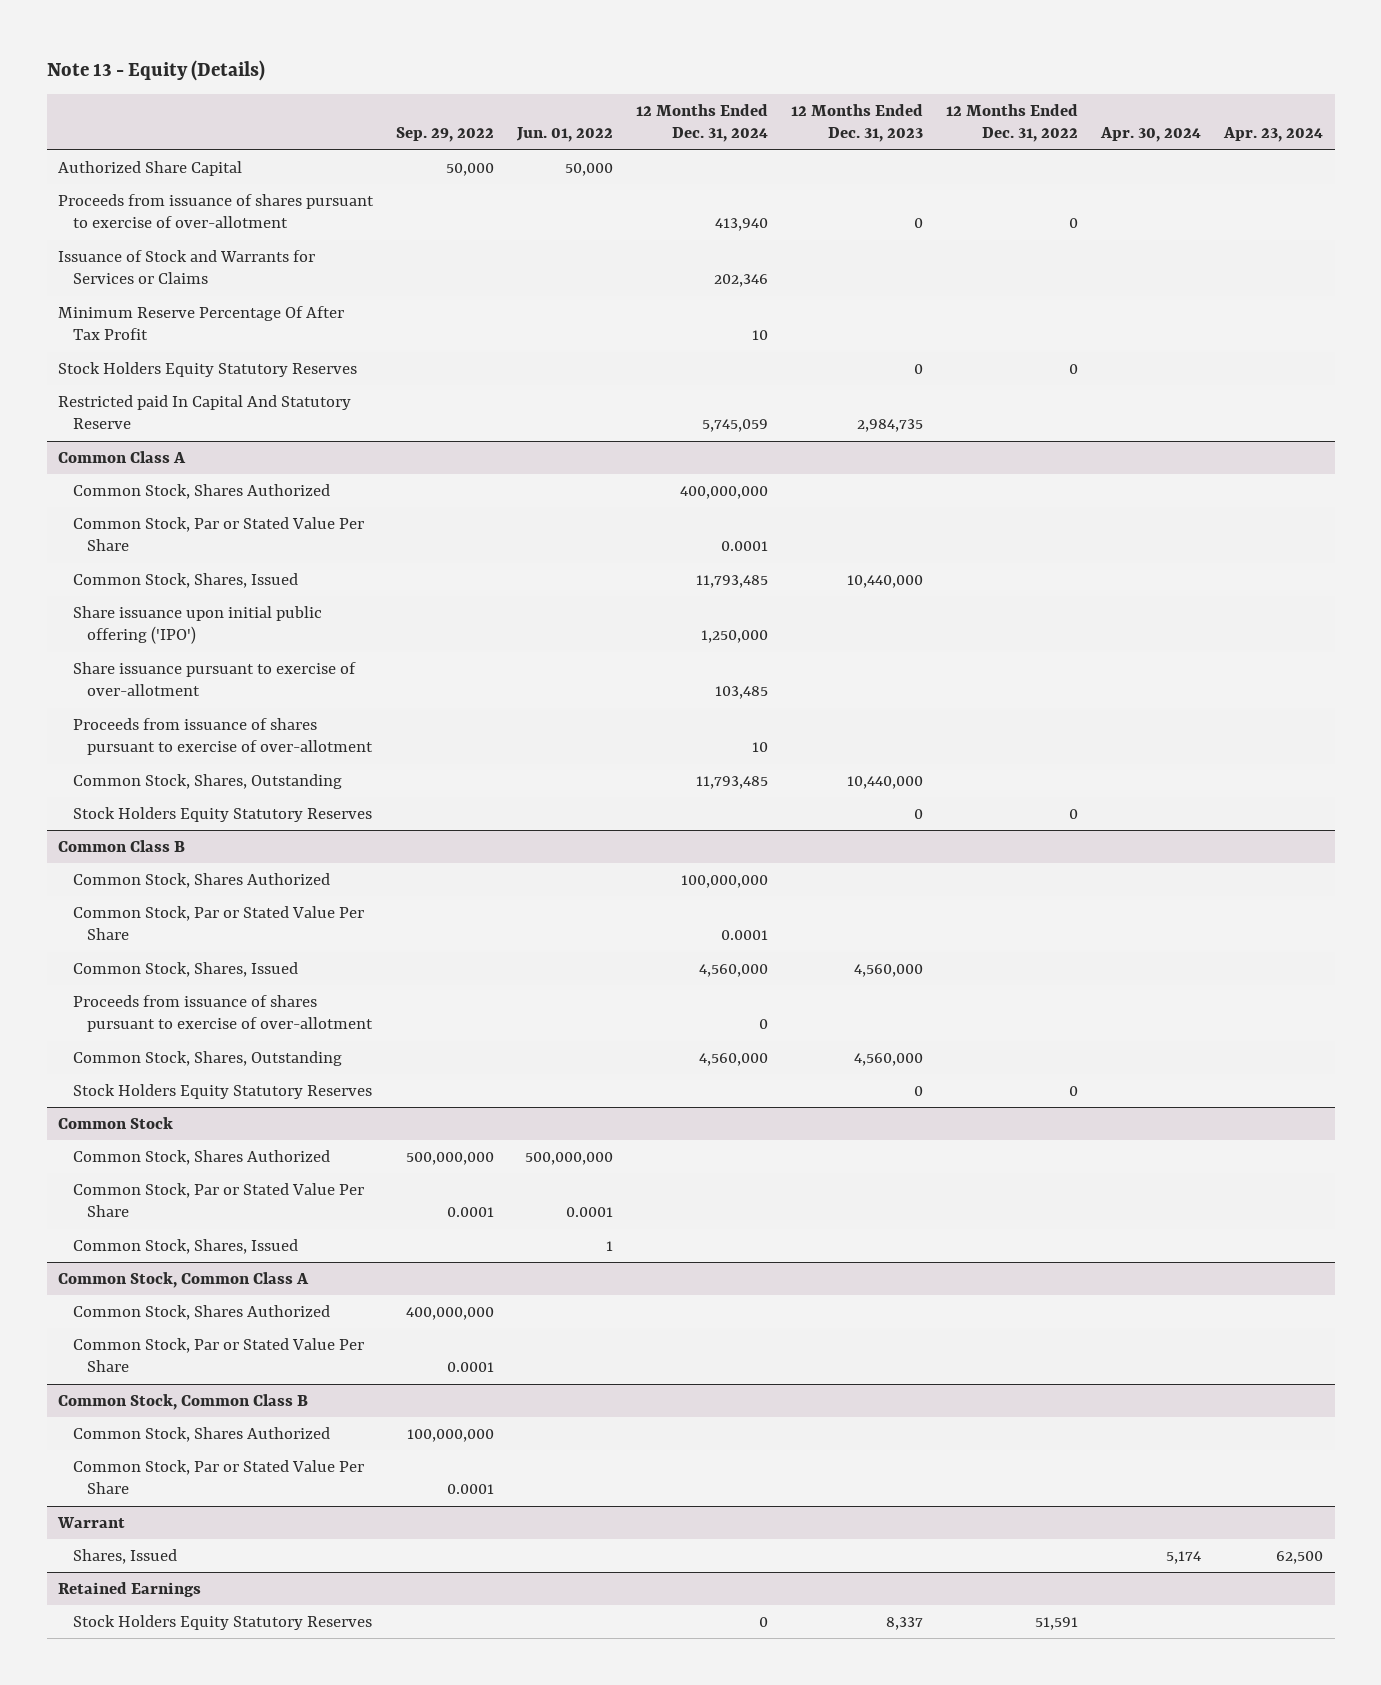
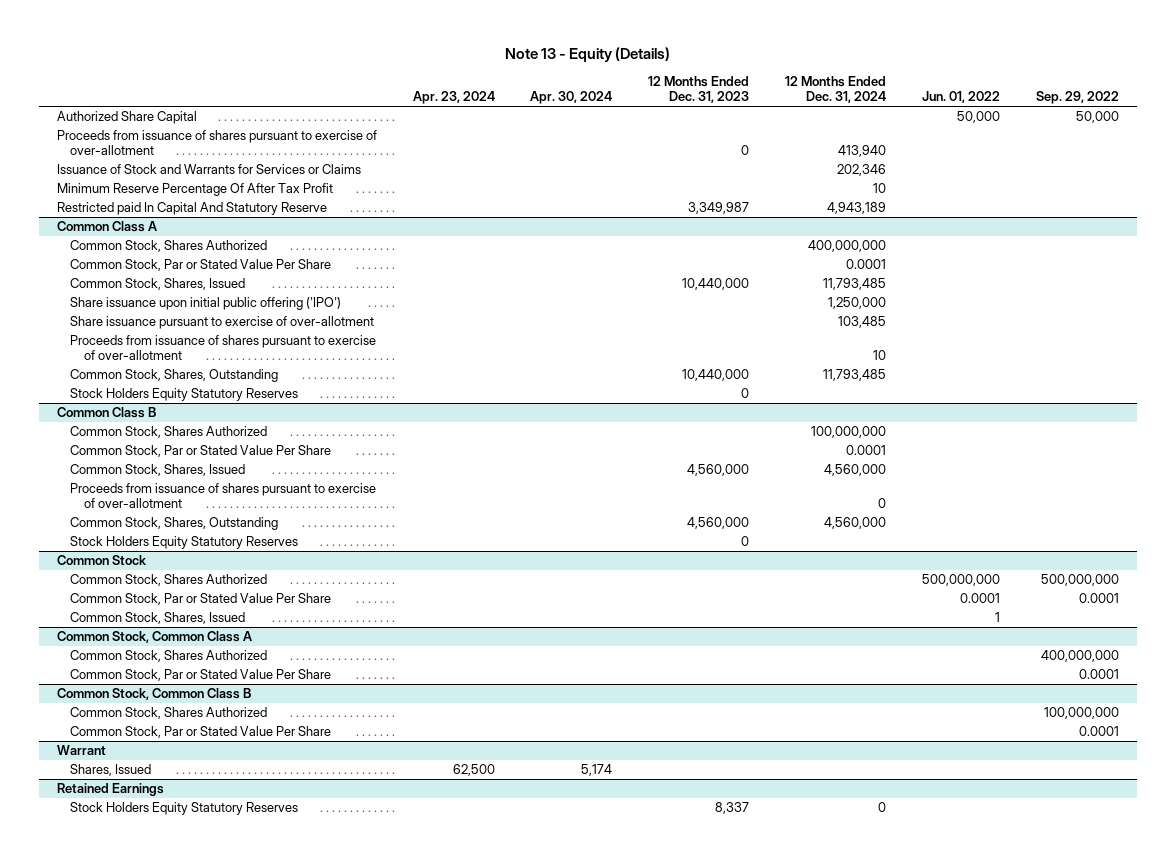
- | Sep. 29, 2022 | Jun. 01, 2022 | 12 Months Ended Dec. 31, 2024 | 12 Months Ended Dec. 31, 2023 | 12 Months Ended Dec. 31, 2022 | Apr. 30, 2024 | Apr. 23, 2024
+ | Apr. 23, 2024 | Apr. 30, 2024 | 12 Months Ended Dec. 31, 2023 | 12 Months Ended Dec. 31, 2024 | Jun. 01, 2022 | Sep. 29, 2022
- Stock Holders Equity Statutory Reserves | | | | 0 | 0 | |
- Restricted paid In Capital And Statutory Reserve | | | 5,745,059 | 2,984,735 | | |
+ Restricted paid In Capital And Statutory Reserve | | | 3,349,987 | 4,943,189 | |

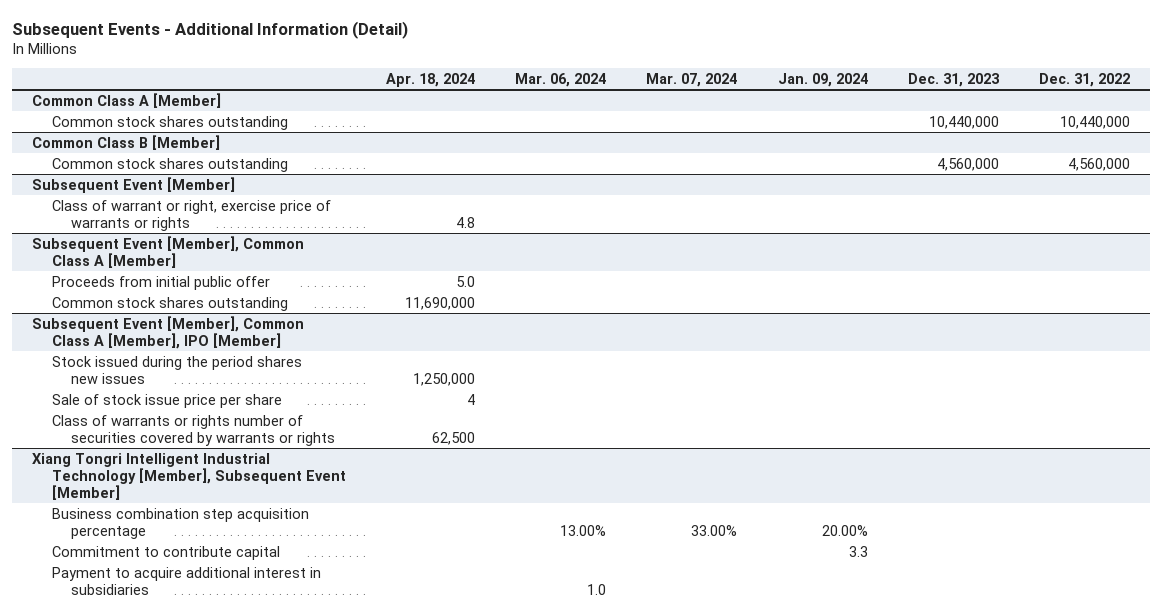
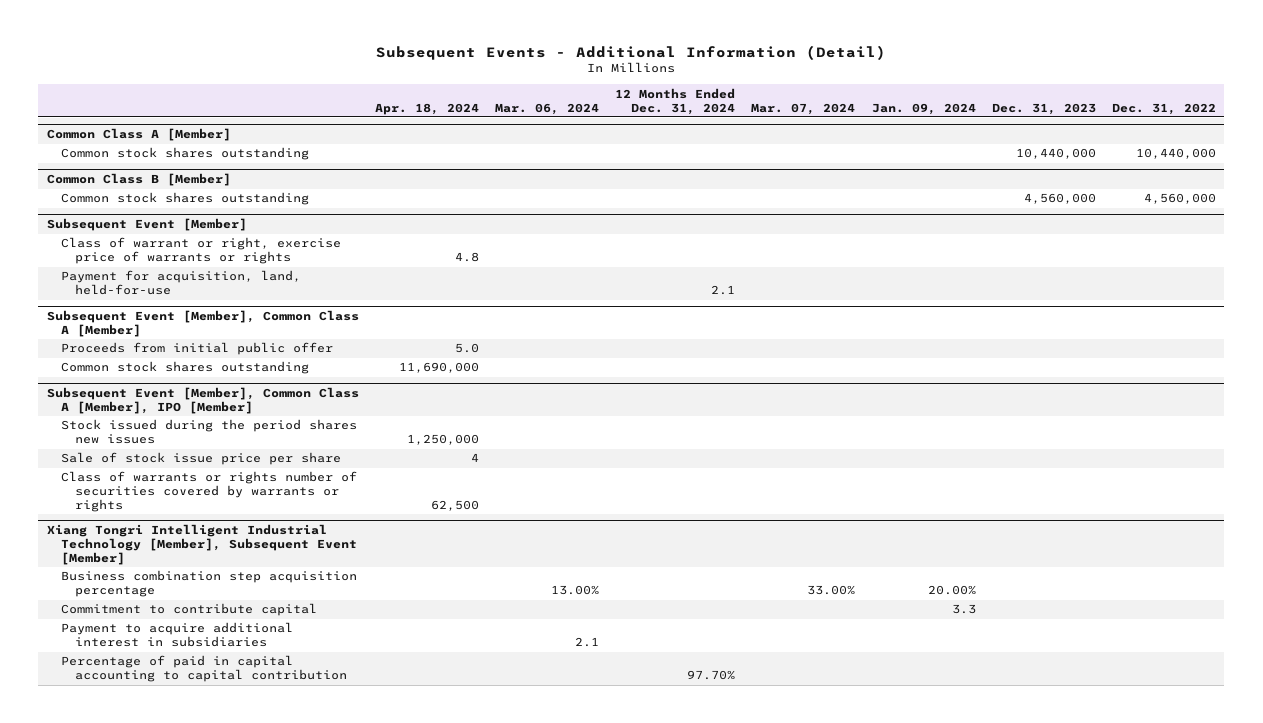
- | Apr. 18, 2024 | Mar. 06, 2024 | Mar. 07, 2024 | Jan. 09, 2024 | Dec. 31, 2023 | Dec. 31, 2022
+ | Apr. 18, 2024 | Mar. 06, 2024 | 12 Months Ended Dec. 31, 2024 | Mar. 07, 2024 | Jan. 09, 2024 | Dec. 31, 2023 | Dec. 31, 2022
@ Subsequent Event [Member]
+ Payment for acquisition, land, held-for-use | | | 2.1 | | | |
@ Xiang Tongri Intelligent Industrial Technology [Member], Subsequent Event [Member]
- Payment to acquire additional interest in subsidiaries | | 1.0 | | | |
+ Payment to acquire additional interest in subsidiaries | | 2.1 | | | | |
+ Percentage of paid in capital accounting to capital contribution | | | 97.70% | | | |

